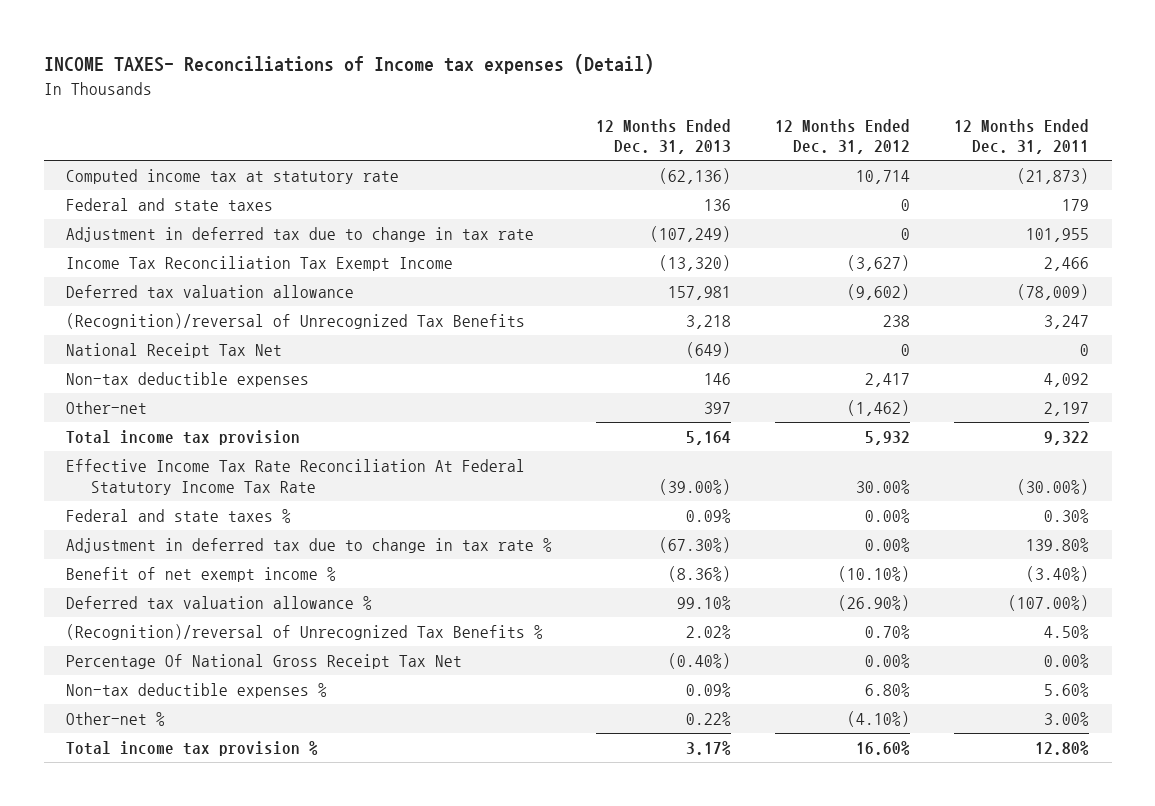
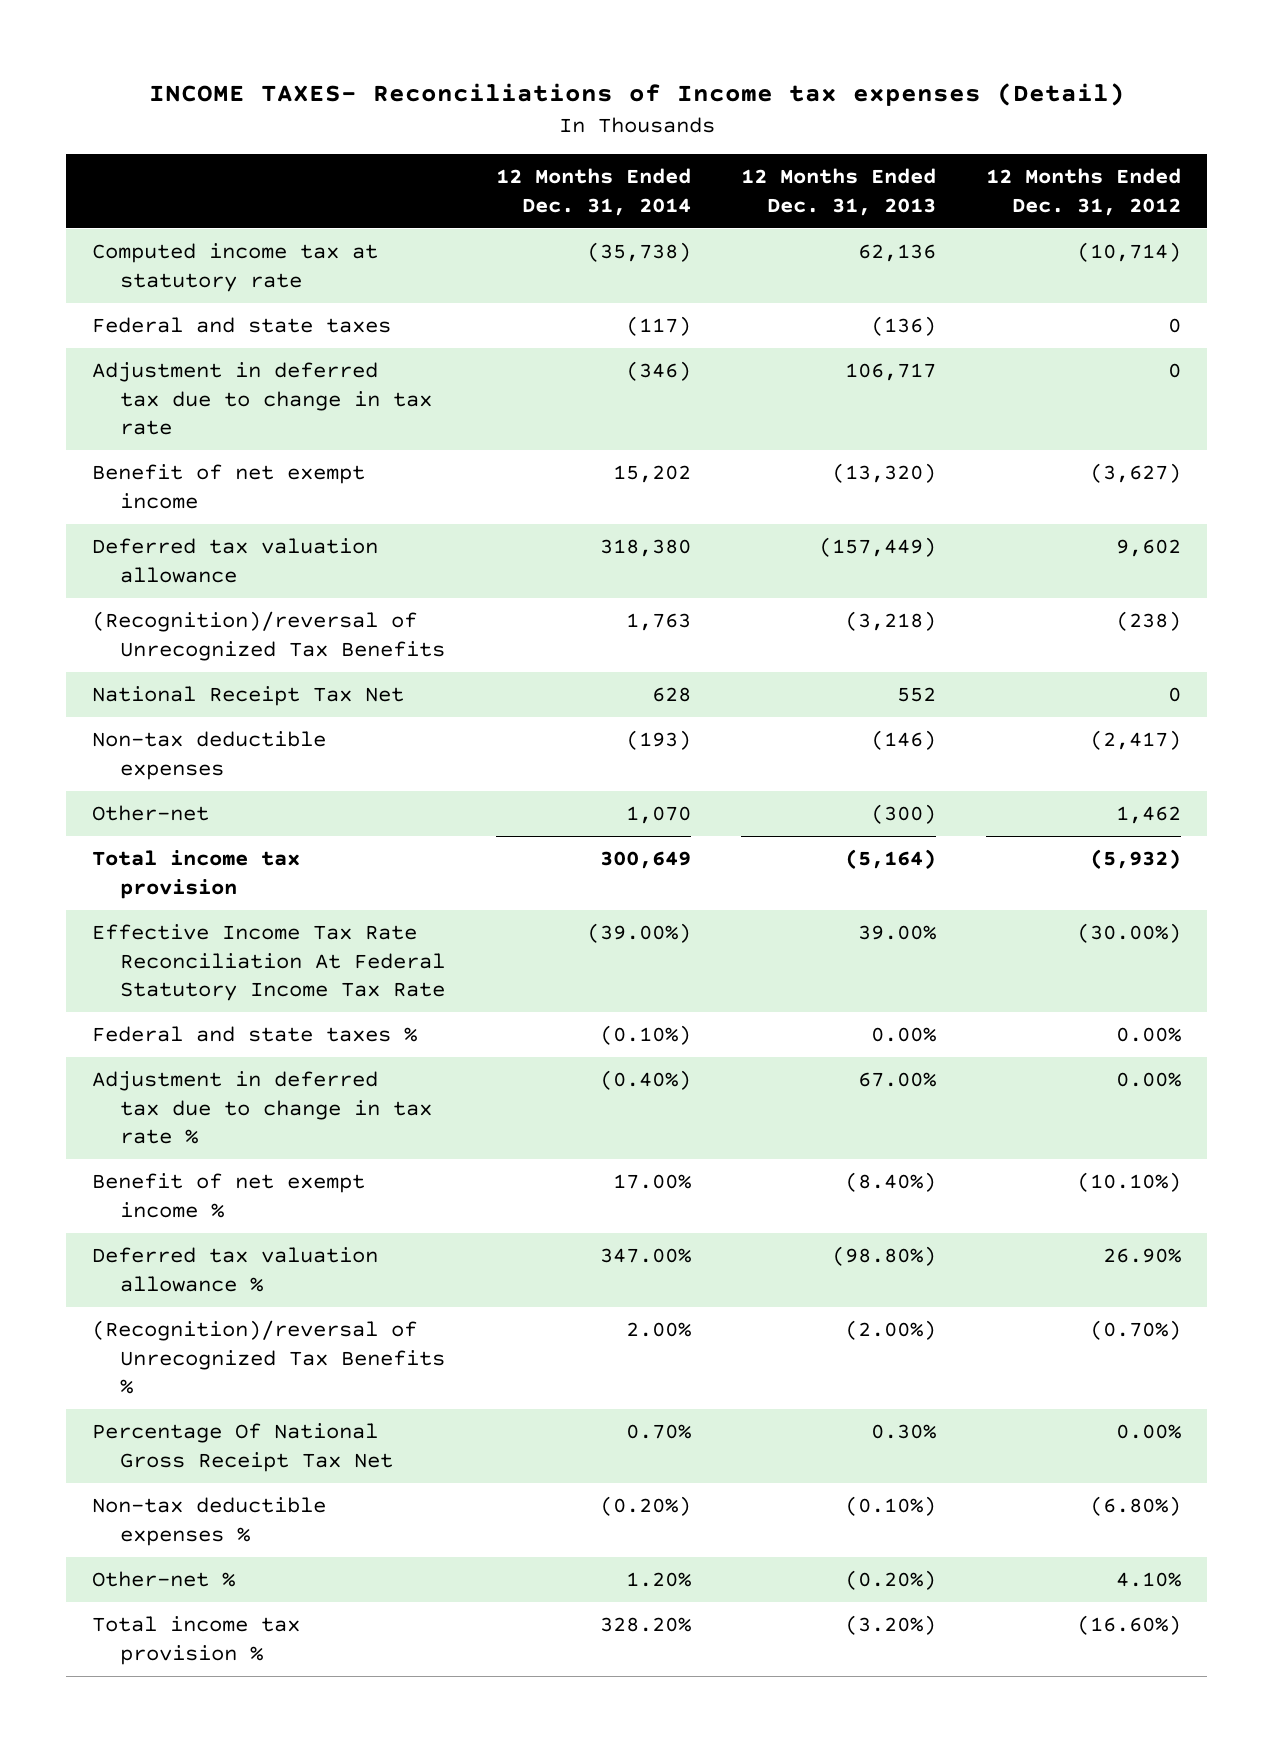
- | 12 Months Ended Dec. 31, 2013 | 12 Months Ended Dec. 31, 2012 | 12 Months Ended Dec. 31, 2011
+ | 12 Months Ended Dec. 31, 2014 | 12 Months Ended Dec. 31, 2013 | 12 Months Ended Dec. 31, 2012
- Computed income tax at statutory rate | (62,136) | 10,714 | (21,873)
- Federal and state taxes | 136 | 0 | 179
- Adjustment in deferred tax due to change in tax rate | (107,249) | 0 | 101,955
- Income Tax Reconciliation Tax Exempt Income | (13,320) | (3,627) | 2,466
- Deferred tax valuation allowance | 157,981 | (9,602) | (78,009)
- (Recognition)/reversal of Unrecognized Tax Benefits | 3,218 | 238 | 3,247
- National Receipt Tax Net | (649) | 0 | 0
- Non-tax deductible expenses | 146 | 2,417 | 4,092
- Other-net | 397 | (1,462) | 2,197
- Total income tax provision | 5,164 | 5,932 | 9,322
- Effective Income Tax Rate Reconciliation At Federal Statutory Income Tax Rate | (39.00%) | 30.00% | (30.00%)
- Federal and state taxes % | 0.09% | 0.00% | 0.30%
- Adjustment in deferred tax due to change in tax rate % | (67.30%) | 0.00% | 139.80%
- Benefit of net exempt income % | (8.36%) | (10.10%) | (3.40%)
- Deferred tax valuation allowance % | 99.10% | (26.90%) | (107.00%)
- (Recognition)/reversal of Unrecognized Tax Benefits % | 2.02% | 0.70% | 4.50%
- Percentage Of National Gross Receipt Tax Net | (0.40%) | 0.00% | 0.00%
- Non-tax deductible expenses % | 0.09% | 6.80% | 5.60%
- Other-net % | 0.22% | (4.10%) | 3.00%
- Total income tax provision % | 3.17% | 16.60% | 12.80%
+ Computed income tax at statutory rate | (35,738) | 62,136 | (10,714)
+ Federal and state taxes | (117) | (136) | 0
+ Adjustment in deferred tax due to change in tax rate | (346) | 106,717 | 0
+ Benefit of net exempt income | 15,202 | (13,320) | (3,627)
+ Deferred tax valuation allowance | 318,380 | (157,449) | 9,602
+ (Recognition)/reversal of Unrecognized Tax Benefits | 1,763 | (3,218) | (238)
+ National Receipt Tax Net | 628 | 552 | 0
+ Non-tax deductible expenses | (193) | (146) | (2,417)
+ Other-net | 1,070 | (300) | 1,462
+ Total income tax provision | 300,649 | (5,164) | (5,932)
+ Effective Income Tax Rate Reconciliation At Federal Statutory Income Tax Rate | (39.00%) | 39.00% | (30.00%)
+ Federal and state taxes % | (0.10%) | 0.00% | 0.00%
+ Adjustment in deferred tax due to change in tax rate % | (0.40%) | 67.00% | 0.00%
+ Benefit of net exempt income % | 17.00% | (8.40%) | (10.10%)
+ Deferred tax valuation allowance % | 347.00% | (98.80%) | 26.90%
+ (Recognition)/reversal of Unrecognized Tax Benefits % | 2.00% | (2.00%) | (0.70%)
+ Percentage Of National Gross Receipt Tax Net | 0.70% | 0.30% | 0.00%
+ Non-tax deductible expenses % | (0.20%) | (0.10%) | (6.80%)
+ Other-net % | 1.20% | (0.20%) | 4.10%
+ Total income tax provision % | 328.20% | (3.20%) | (16.60%)

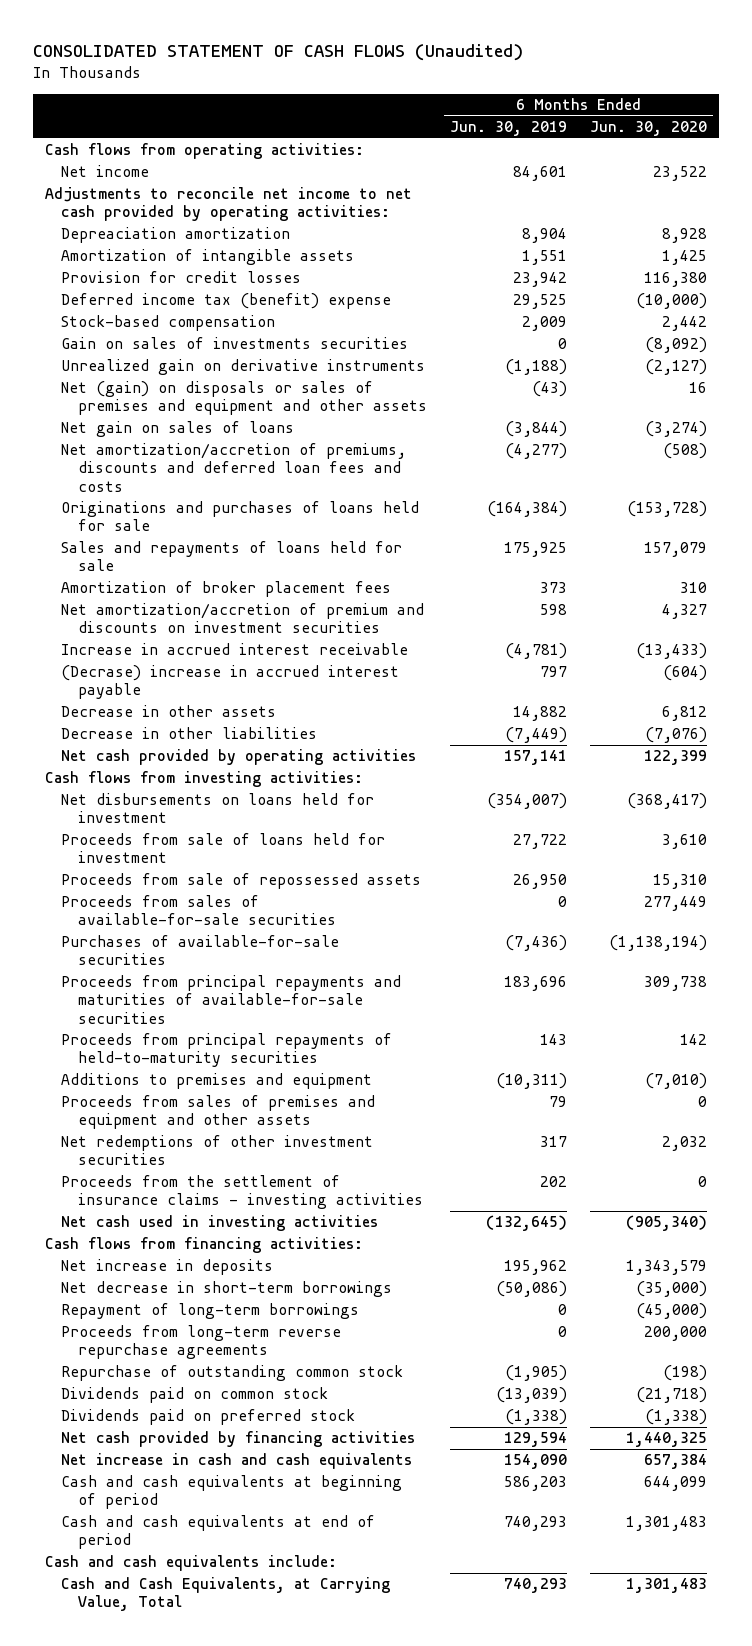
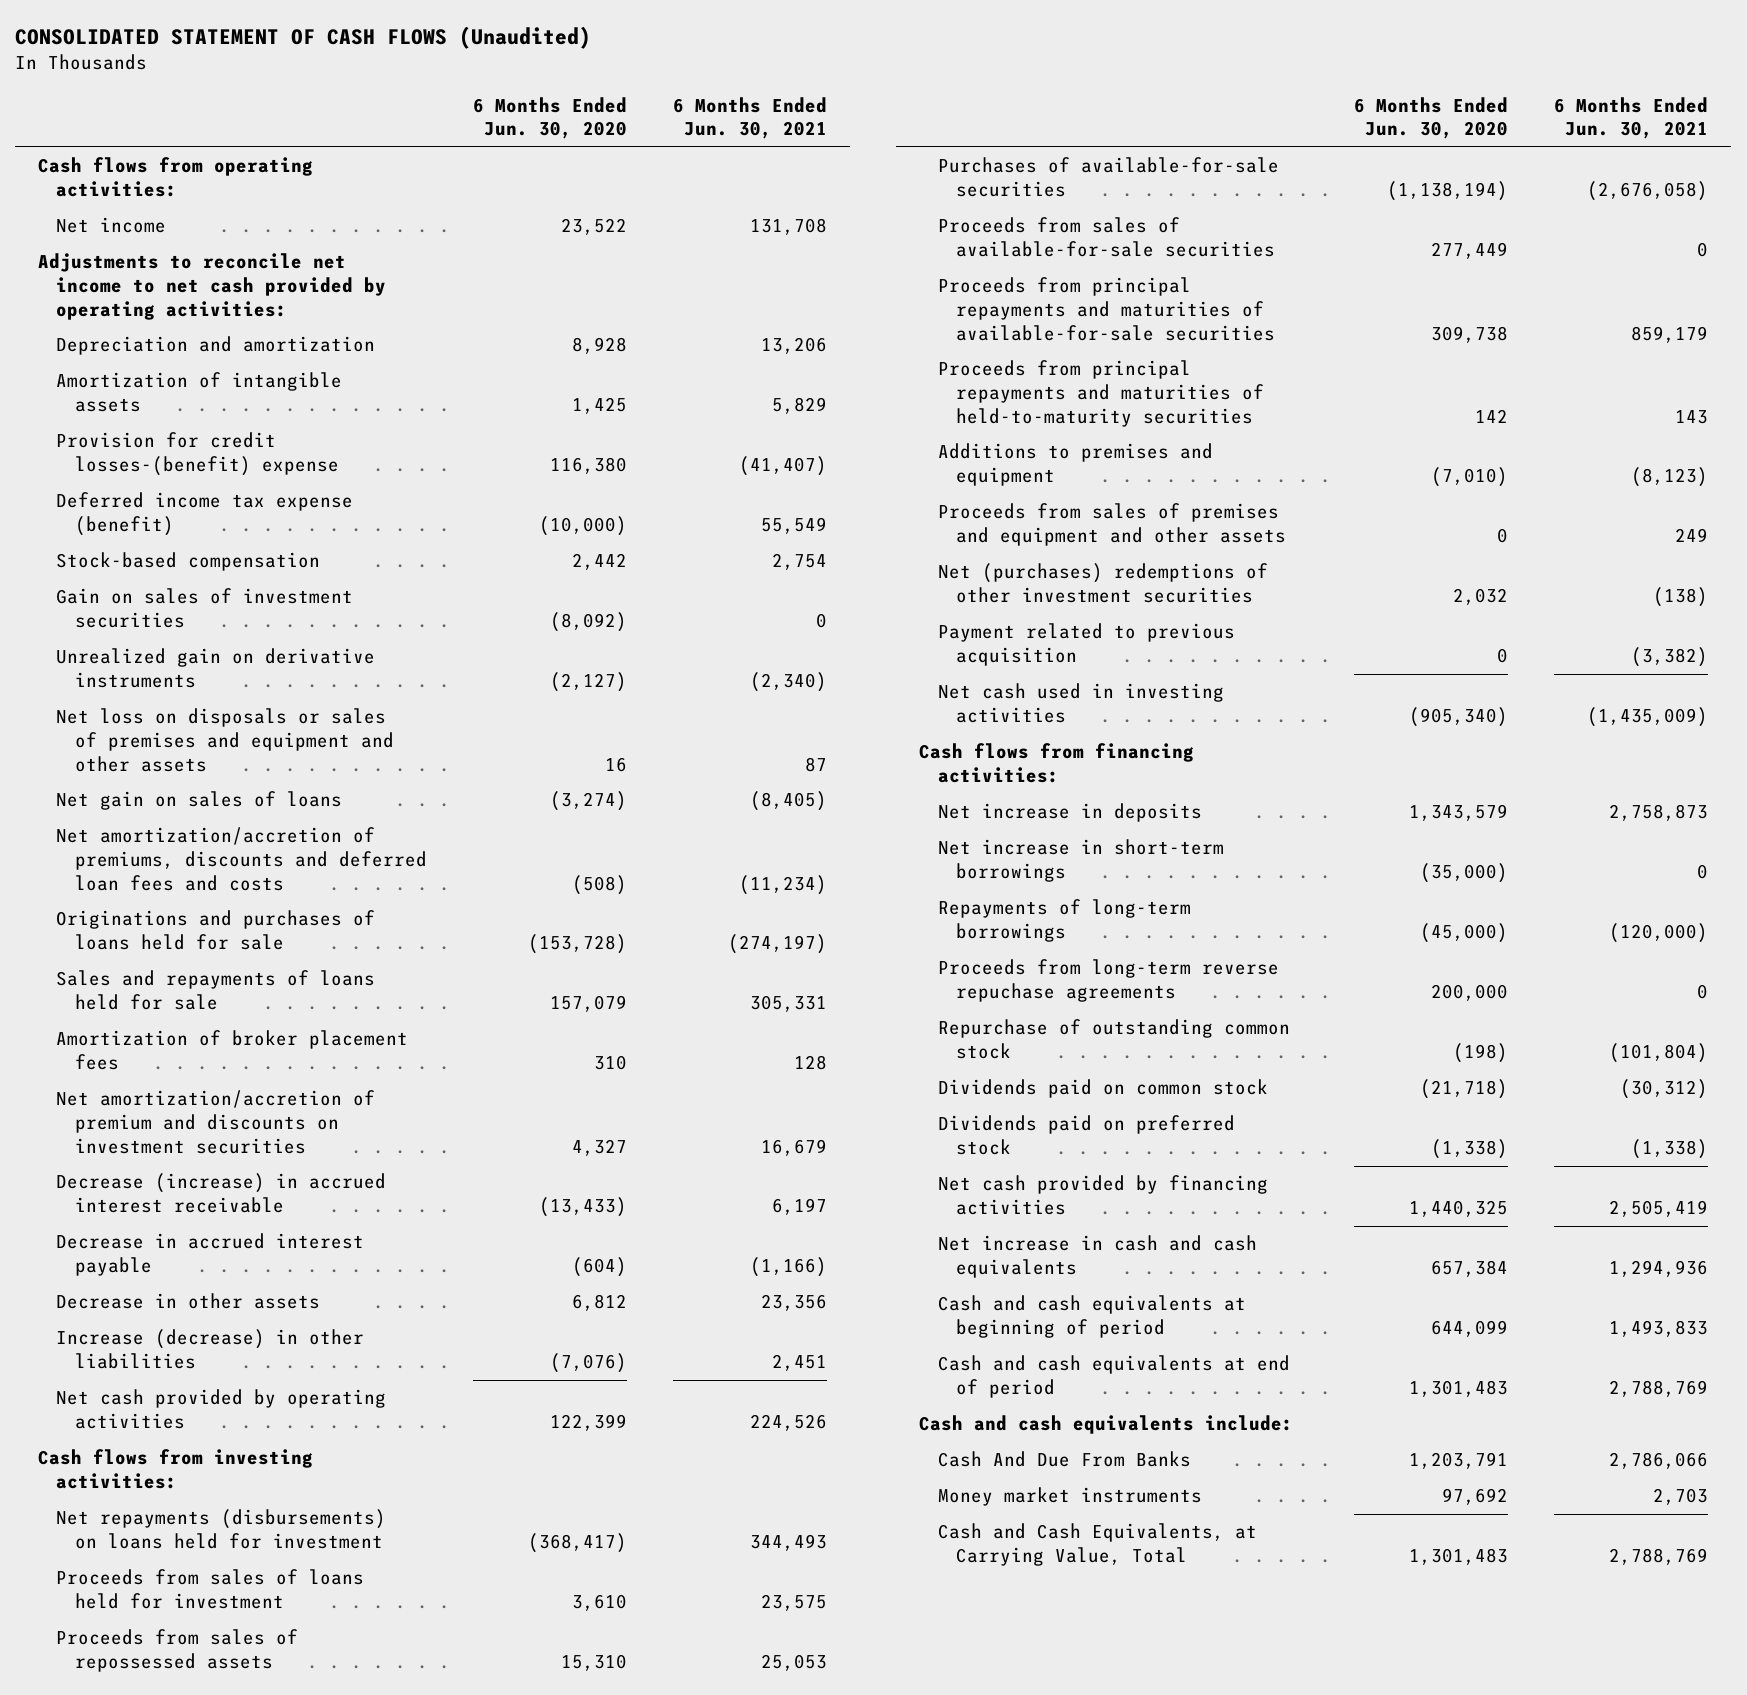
- | 6 Months Ended Jun. 30, 2019 | 6 Months Ended Jun. 30, 2020
+ | 6 Months Ended Jun. 30, 2020 | 6 Months Ended Jun. 30, 2021
- Depreaciation amortization | 8,904 | 8,928
+ Depreciation and amortization | 8,928 | 13,206
- Provision for credit losses | 23,942 | 116,380
- Deferred income tax (benefit) expense | 29,525 | (10,000)
+ Provision for credit losses-(benefit) expense | 116,380 | (41,407)
+ Deferred income tax expense (benefit) | (10,000) | 55,549
- Gain on sales of investments securities | 0 | (8,092)
+ Gain on sales of investment securities | (8,092) | 0
- Net (gain) on disposals or sales of premises and equipment and other assets | (43) | 16
+ Net loss on disposals or sales of premises and equipment and other assets | 16 | 87
- Increase in accrued interest receivable | (4,781) | (13,433)
- (Decrase) increase in accrued interest payable | 797 | (604)
+ Decrease (increase) in accrued interest receivable | (13,433) | 6,197
+ Decrease in accrued interest payable | (604) | (1,166)
- Decrease in other liabilities | (7,449) | (7,076)
+ Increase (decrease) in other liabilities | (7,076) | 2,451
- Net disbursements on loans held for investment | (354,007) | (368,417)
- Proceeds from sale of loans held for investment | 27,722 | 3,610
- Proceeds from sale of repossessed assets | 26,950 | 15,310
+ Net repayments (disbursements) on loans held for investment | (368,417) | 344,493
+ Proceeds from sales of loans held for investment | 3,610 | 23,575
+ Proceeds from sales of repossessed assets | 15,310 | 25,053
moved down: Proceeds from sales of available-for-sale securities | 277,449 | 0
- Proceeds from principal repayments of held-to-maturity securities | 143 | 142
+ Proceeds from principal repayments and maturities of held-to-maturity securities | 142 | 143
- Net redemptions of other investment securities | 317 | 2,032
- Proceeds from the settlement of insurance claims - investing activities | 202 | 0
+ Net (purchases) redemptions of other investment securities | 2,032 | (138)
+ Payment related to previous acquisition | 0 | (3,382)
- Net decrease in short-term borrowings | (50,086) | (35,000)
- Repayment of long-term borrowings | 0 | (45,000)
- Proceeds from long-term reverse repurchase agreements | 0 | 200,000
+ Net increase in short-term borrowings | (35,000) | 0
+ Repayments of long-term borrowings | (45,000) | (120,000)
+ Proceeds from long-term reverse repuchase agreements | 200,000 | 0
+ Cash And Due From Banks | 1,203,791 | 2,786,066
+ Money market instruments | 97,692 | 2,703

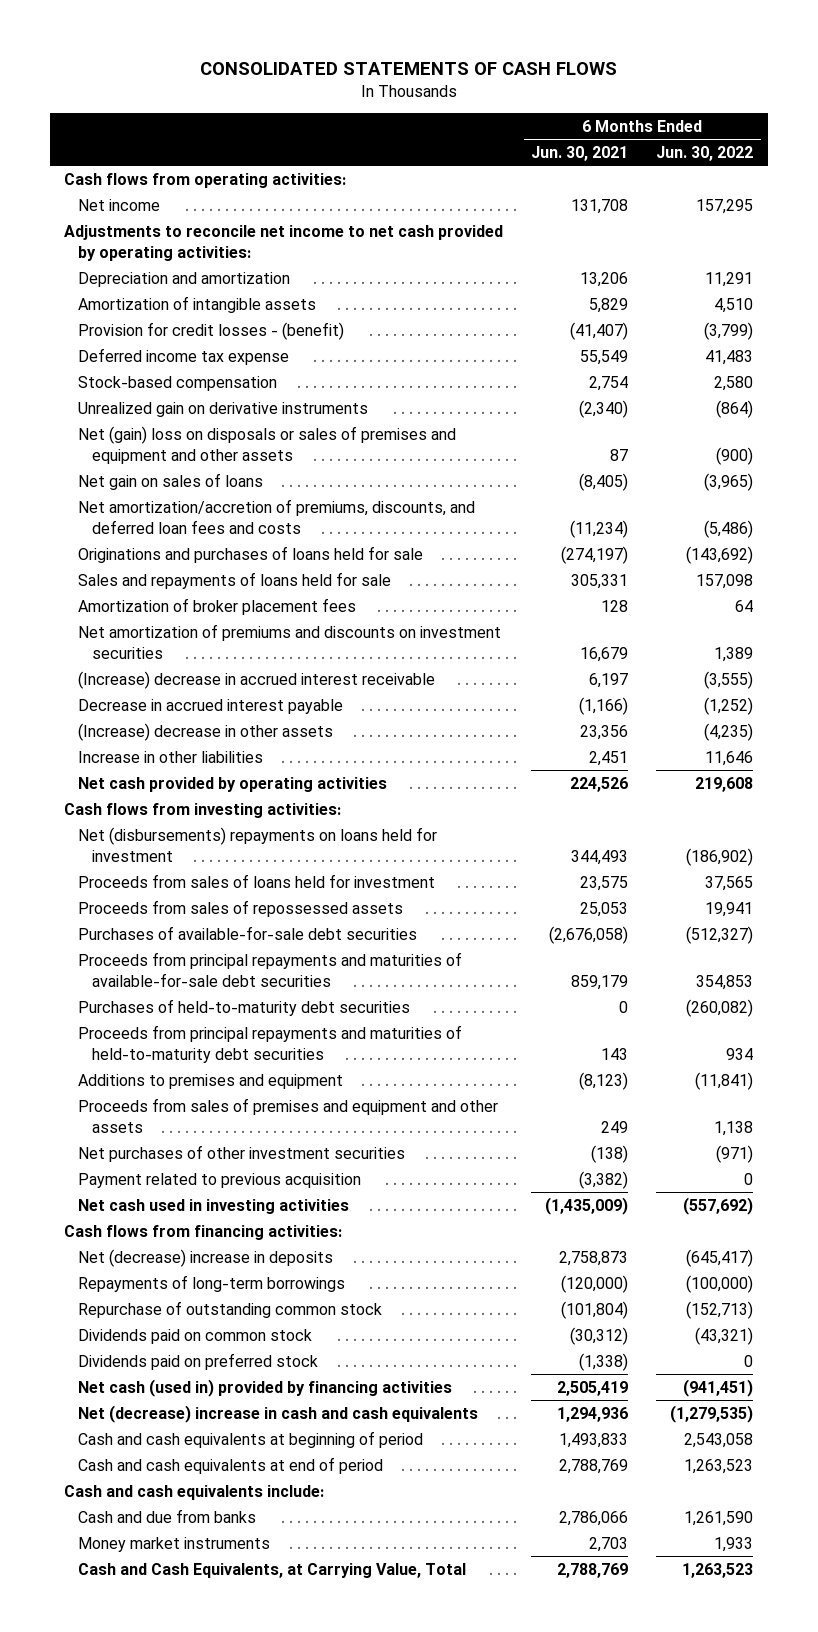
- CONSOLIDATED STATEMENT OF CASH FLOWS (Unaudited)
+ CONSOLIDATED STATEMENTS OF CASH FLOWS
- | 6 Months Ended Jun. 30, 2020 | 6 Months Ended Jun. 30, 2021
+ | 6 Months Ended Jun. 30, 2021 | 6 Months Ended Jun. 30, 2022
- Provision for credit losses-(benefit) expense | 116,380 | (41,407)
- Deferred income tax expense (benefit) | (10,000) | 55,549
+ Provision for credit losses - (benefit) | (41,407) | (3,799)
+ Deferred income tax expense | 55,549 | 41,483
- Gain on sales of investment securities | (8,092) | 0
- Net loss on disposals or sales of premises and equipment and other assets | 16 | 87
+ Net (gain) loss on disposals or sales of premises and equipment and other assets | 87 | (900)
- Net amortization/accretion of premiums, discounts and deferred loan fees and costs | (508) | (11,234)
+ Net amortization/accretion of premiums, discounts, and deferred loan fees and costs | (11,234) | (5,486)
- Net amortization/accretion of premium and discounts on investment securities | 4,327 | 16,679
- Decrease (increase) in accrued interest receivable | (13,433) | 6,197
+ Net amortization of premiums and discounts on investment securities | 16,679 | 1,389
+ (Increase) decrease in accrued interest receivable | 6,197 | (3,555)
- Decrease in other assets | 6,812 | 23,356
- Increase (decrease) in other liabilities | (7,076) | 2,451
+ (Increase) decrease in other assets | 23,356 | (4,235)
+ Increase in other liabilities | 2,451 | 11,646
- Net repayments (disbursements) on loans held for investment | (368,417) | 344,493
+ Net (disbursements) repayments on loans held for investment | 344,493 | (186,902)
- Purchases of available-for-sale securities | (1,138,194) | (2,676,058)
- Proceeds from sales of available-for-sale securities | 277,449 | 0
- Proceeds from principal repayments and maturities of available-for-sale securities | 309,738 | 859,179
- Proceeds from principal repayments and maturities of held-to-maturity securities | 142 | 143
+ Purchases of available-for-sale debt securities | (2,676,058) | (512,327)
+ Proceeds from principal repayments and maturities of available-for-sale debt securities | 859,179 | 354,853
+ Purchases of held-to-maturity debt securities | 0 | (260,082)
+ Proceeds from principal repayments and maturities of held-to-maturity debt securities | 143 | 934
- Net (purchases) redemptions of other investment securities | 2,032 | (138)
+ Net purchases of other investment securities | (138) | (971)
- Net increase in deposits | 1,343,579 | 2,758,873
- Net increase in short-term borrowings | (35,000) | 0
+ Net (decrease) increase in deposits | 2,758,873 | (645,417)
- Proceeds from long-term reverse repuchase agreements | 200,000 | 0
- Net cash provided by financing activities | 1,440,325 | 2,505,419
- Net increase in cash and cash equivalents | 657,384 | 1,294,936
+ Net cash (used in) provided by financing activities | 2,505,419 | (941,451)
+ Net (decrease) increase in cash and cash equivalents | 1,294,936 | (1,279,535)
- Cash And Due From Banks | 1,203,791 | 2,786,066
+ Cash and due from banks | 2,786,066 | 1,261,590

